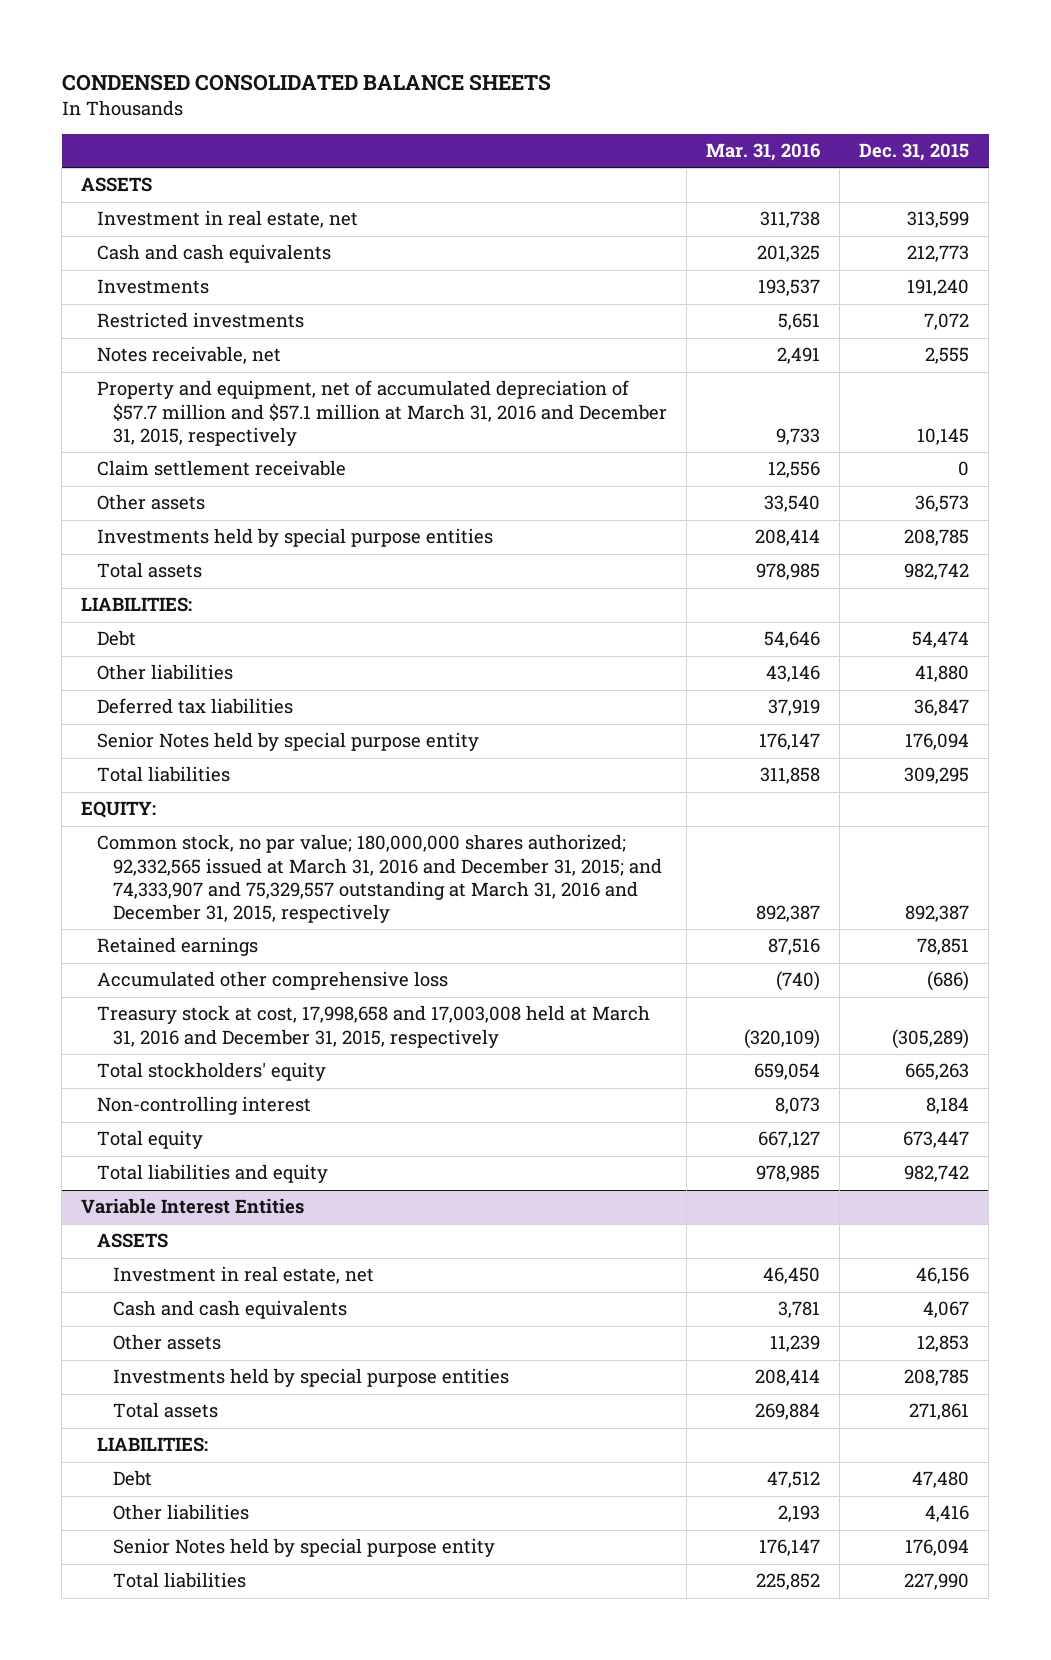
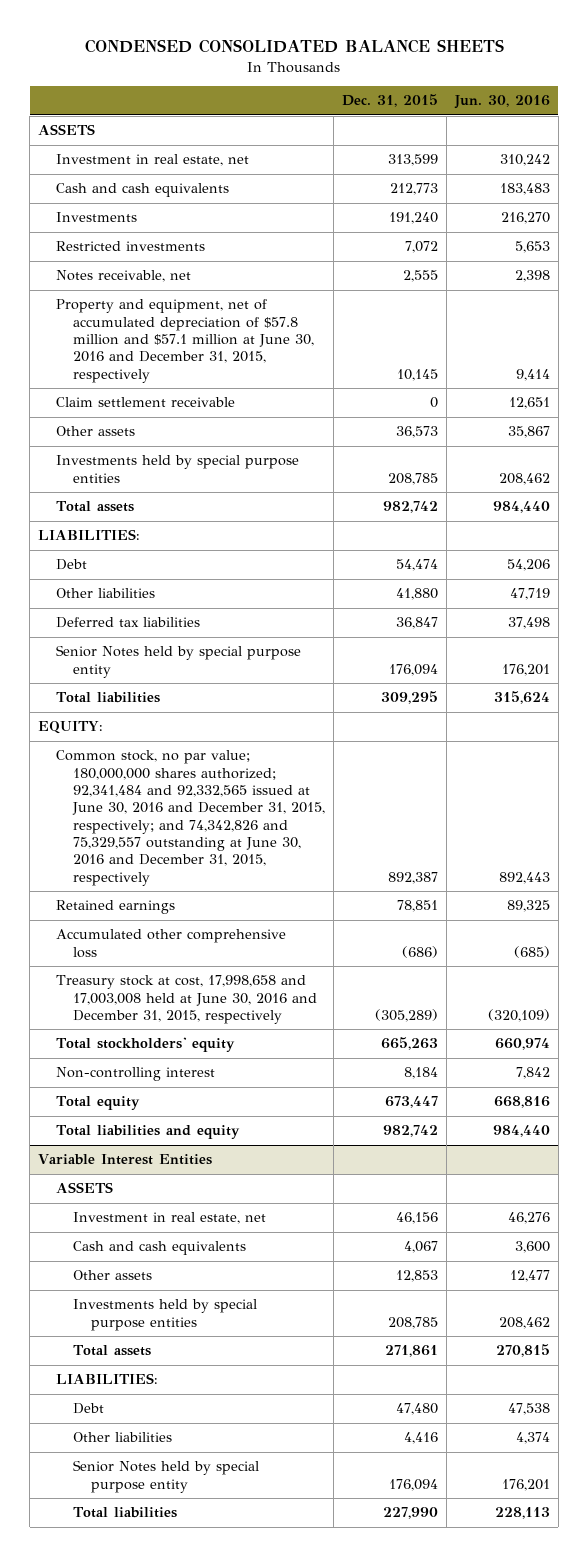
- | Mar. 31, 2016 | Dec. 31, 2015
+ | Dec. 31, 2015 | Jun. 30, 2016
- Property and equipment, net of accumulated depreciation of $57.7 million and $57.1 million at March 31, 2016 and December 31, 2015, respectively | 9,733 | 10,145
+ Property and equipment, net of accumulated depreciation of $57.8 million and $57.1 million at June 30, 2016 and December 31, 2015, respectively | 10,145 | 9,414
- Common stock, no par value; 180,000,000 shares authorized; 92,332,565 issued at March 31, 2016 and December 31, 2015; and 74,333,907 and 75,329,557 outstanding at March 31, 2016 and December 31, 2015, respectively | 892,387 | 892,387
+ Common stock, no par value; 180,000,000 shares authorized; 92,341,484 and 92,332,565 issued at June 30, 2016 and December 31, 2015, respectively; and 74,342,826 and 75,329,557 outstanding at June 30, 2016 and December 31, 2015, respectively | 892,387 | 892,443
- Treasury stock at cost, 17,998,658 and 17,003,008 held at March 31, 2016 and December 31, 2015, respectively | (320,109) | (305,289)
+ Treasury stock at cost, 17,998,658 and 17,003,008 held at June 30, 2016 and December 31, 2015, respectively | (305,289) | (320,109)

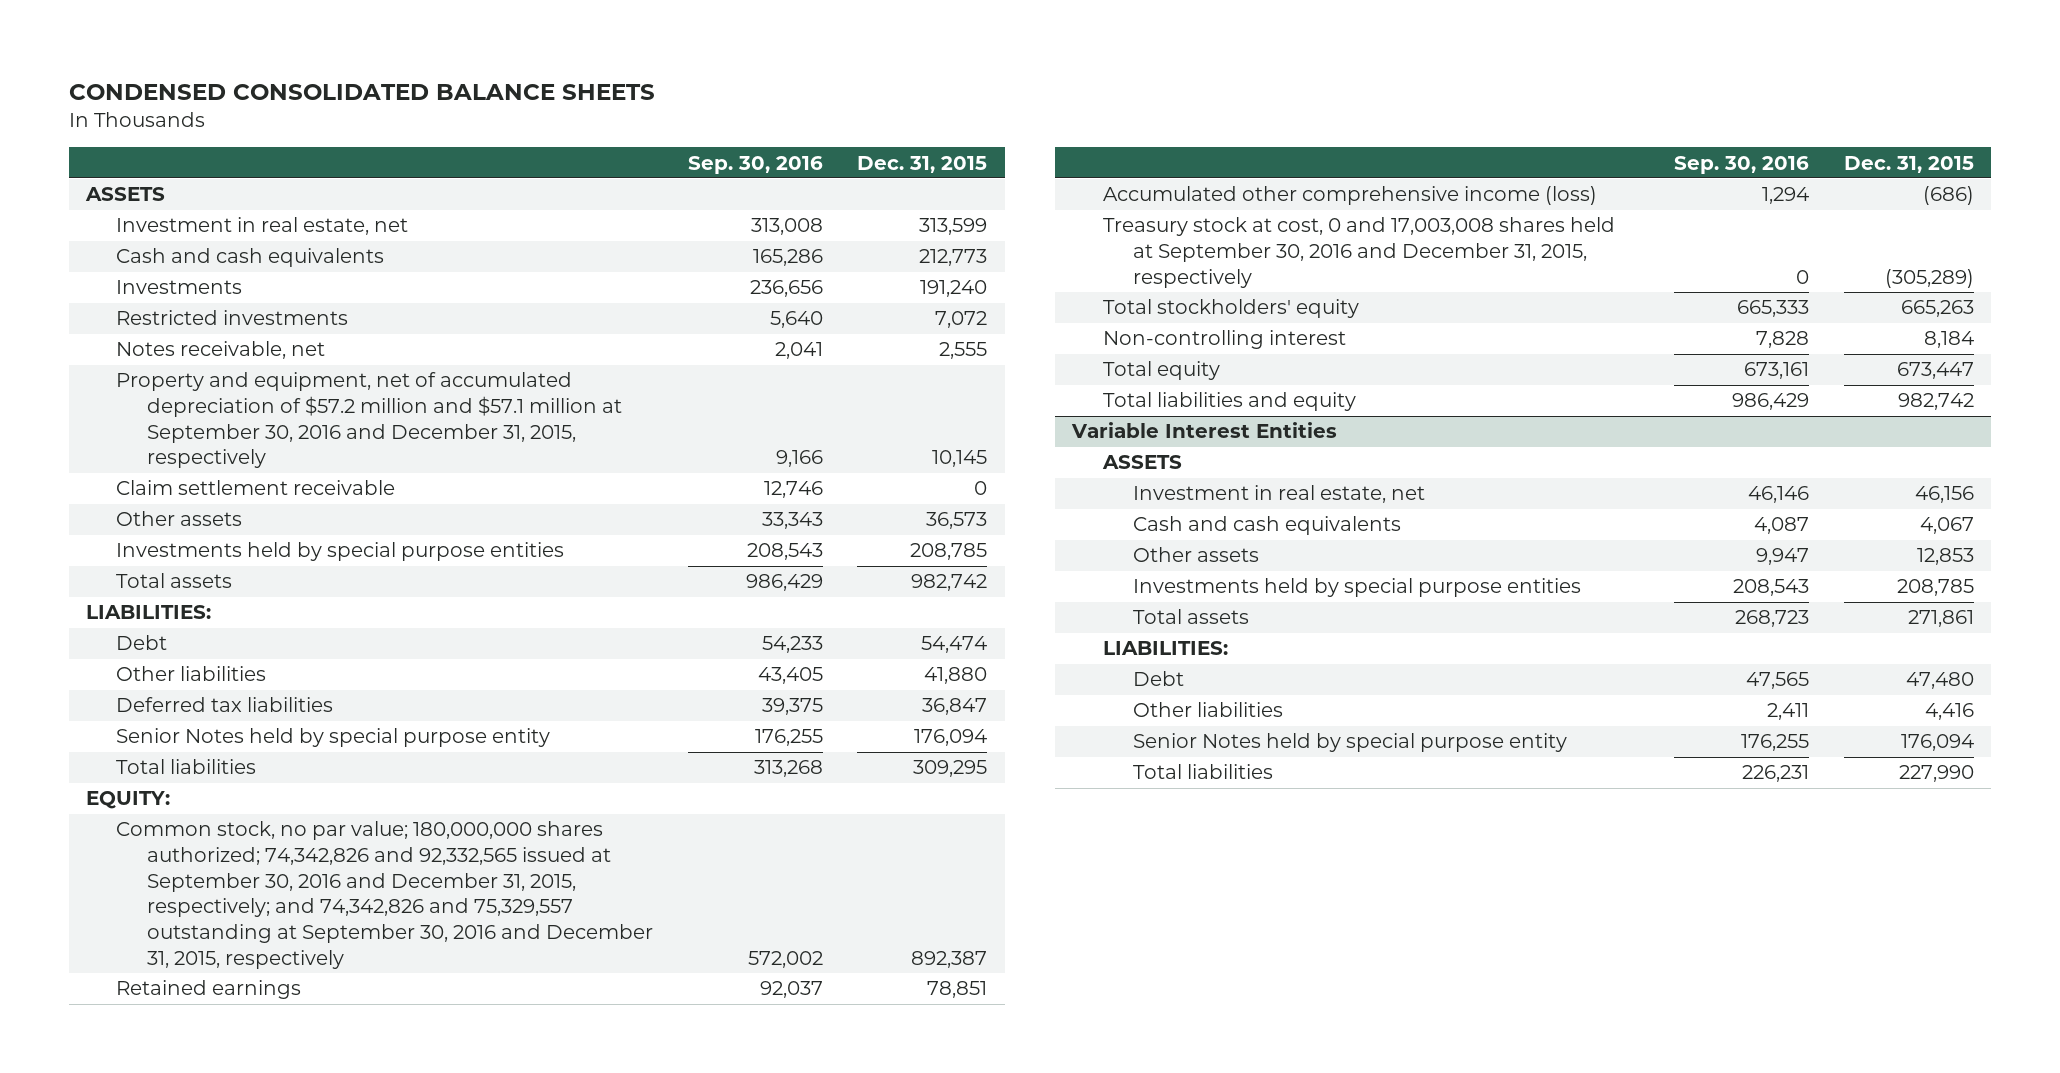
- | Dec. 31, 2015 | Jun. 30, 2016
+ | Sep. 30, 2016 | Dec. 31, 2015
- Property and equipment, net of accumulated depreciation of $57.8 million and $57.1 million at June 30, 2016 and December 31, 2015, respectively | 10,145 | 9,414
+ Property and equipment, net of accumulated depreciation of $57.2 million and $57.1 million at September 30, 2016 and December 31, 2015, respectively | 9,166 | 10,145
- Common stock, no par value; 180,000,000 shares authorized; 92,341,484 and 92,332,565 issued at June 30, 2016 and December 31, 2015, respectively; and 74,342,826 and 75,329,557 outstanding at June 30, 2016 and December 31, 2015, respectively | 892,387 | 892,443
+ Common stock, no par value; 180,000,000 shares authorized; 74,342,826 and 92,332,565 issued at September 30, 2016 and December 31, 2015, respectively; and 74,342,826 and 75,329,557 outstanding at September 30, 2016 and December 31, 2015, respectively | 572,002 | 892,387
- Accumulated other comprehensive loss | (686) | (685)
- Treasury stock at cost, 17,998,658 and 17,003,008 held at June 30, 2016 and December 31, 2015, respectively | (305,289) | (320,109)
+ Accumulated other comprehensive income (loss) | 1,294 | (686)
+ Treasury stock at cost, 0 and 17,003,008 shares held at September 30, 2016 and December 31, 2015, respectively | 0 | (305,289)

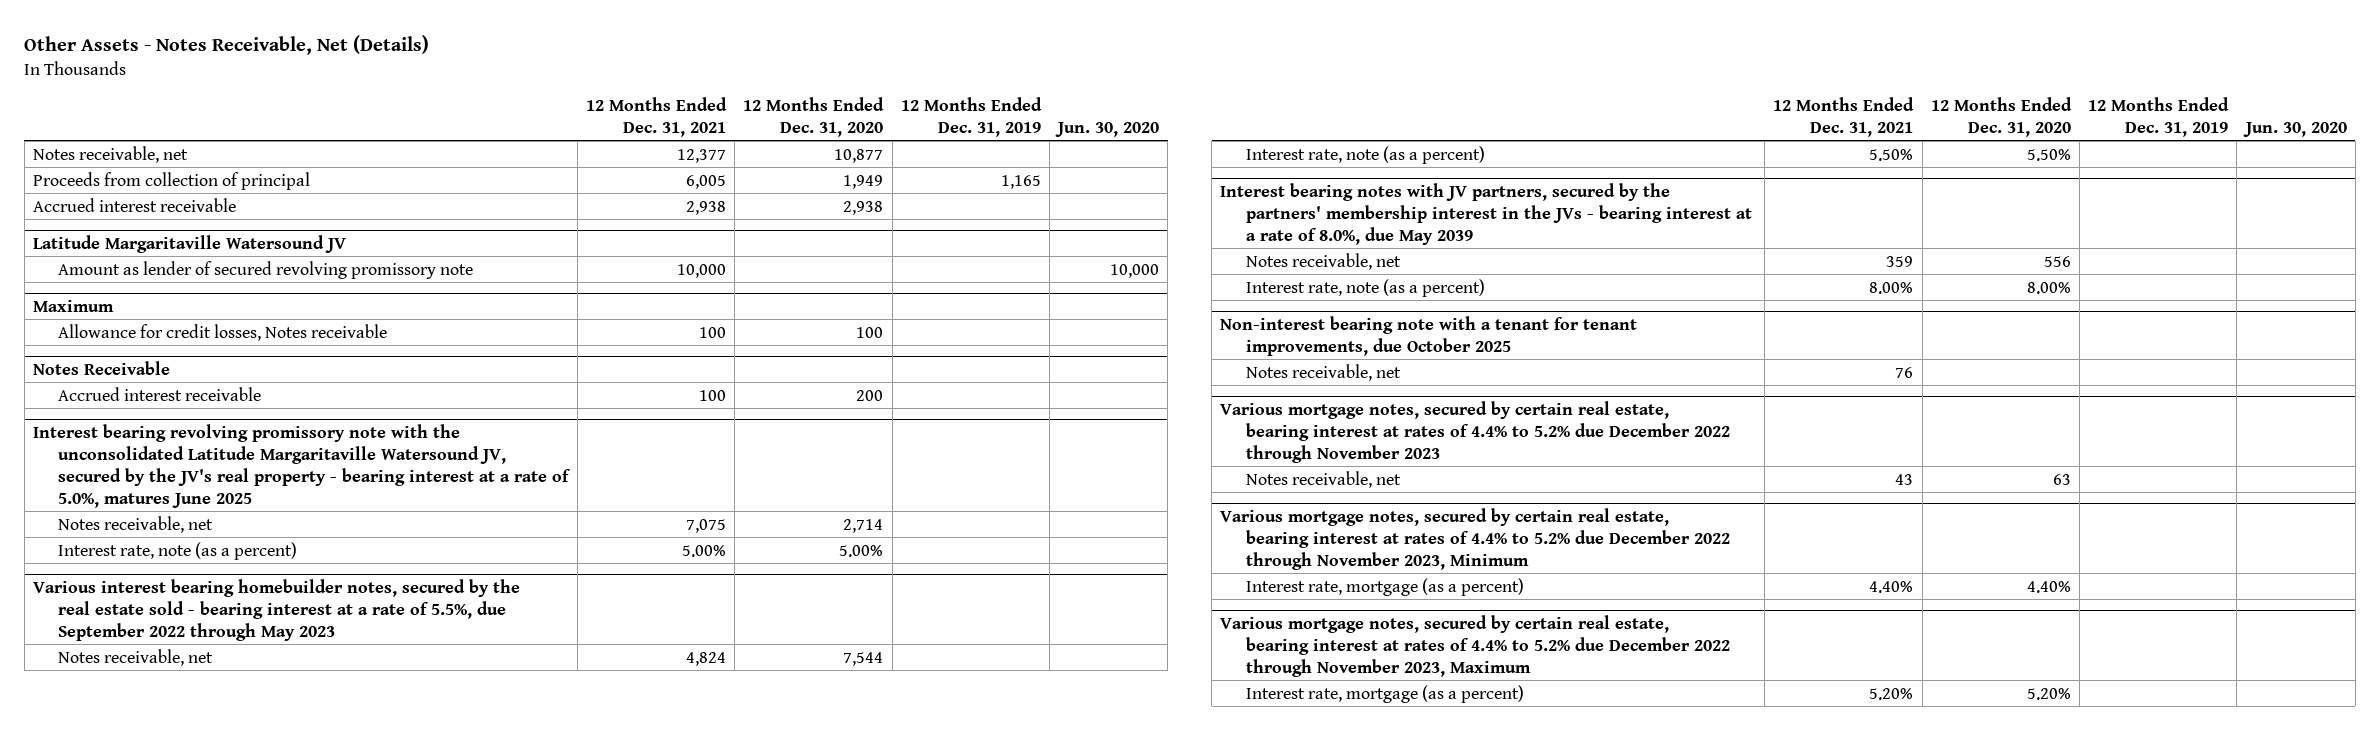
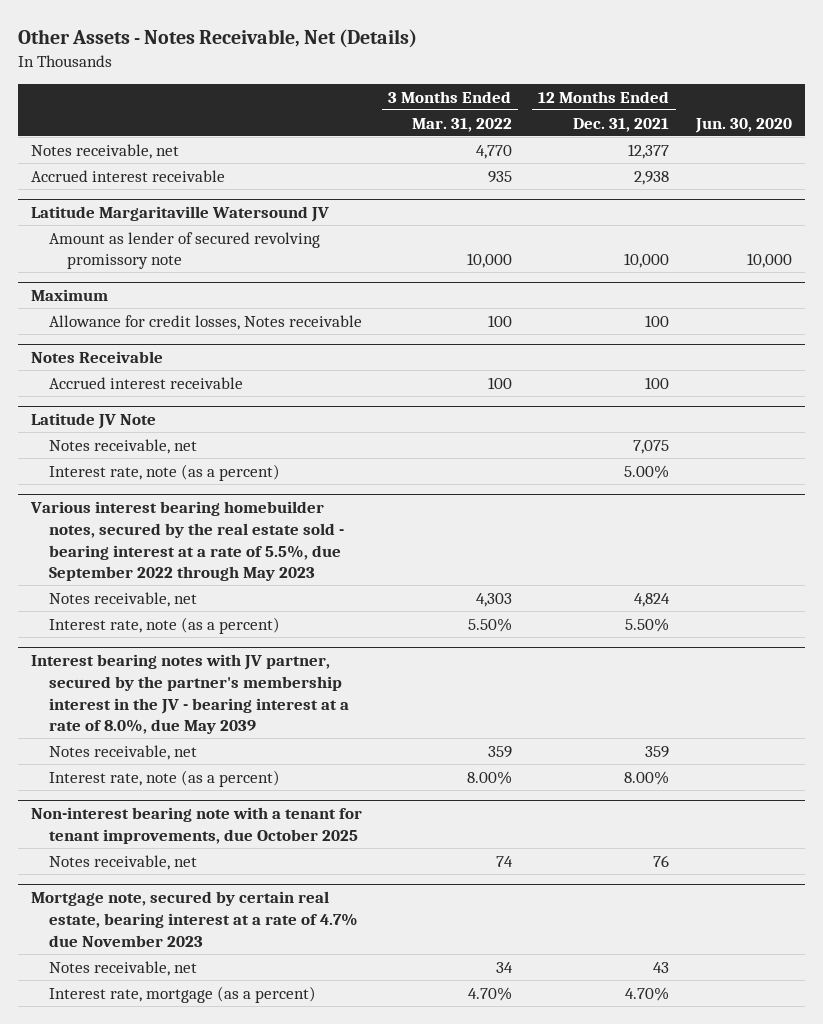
- | 12 Months Ended Dec. 31, 2021 | 12 Months Ended Dec. 31, 2020 | 12 Months Ended Dec. 31, 2019 | Jun. 30, 2020
+ | 3 Months Ended Mar. 31, 2022 | 12 Months Ended Dec. 31, 2021 | Jun. 30, 2020
- Proceeds from collection of principal | 6,005 | 1,949 | 1,165 |
- Interest bearing revolving promissory note with the unconsolidated Latitude Margaritaville Watersound JV, secured by the JV's real property - bearing interest at a rate of 5.0%, matures June 2025
+ Latitude JV Note
- Interest bearing notes with JV partners, secured by the partners' membership interest in the JVs - bearing interest at a rate of 8.0%, due May 2039
+ Interest bearing notes with JV partner, secured by the partner's membership interest in the JV - bearing interest at a rate of 8.0%, due May 2039
- Various mortgage notes, secured by certain real estate, bearing interest at rates of 4.4% to 5.2% due December 2022 through November 2023
+ Mortgage note, secured by certain real estate, bearing interest at a rate of 4.7% due November 2023
- Various mortgage notes, secured by certain real estate, bearing interest at rates of 4.4% to 5.2% due December 2022 through November 2023, Minimum
- Interest rate, mortgage (as a percent) | 4.40% | 4.40% | |
- Various mortgage notes, secured by certain real estate, bearing interest at rates of 4.4% to 5.2% due December 2022 through November 2023, Maximum
- Interest rate, mortgage (as a percent) | 5.20% | 5.20% | |
+ Interest rate, mortgage (as a percent) | 4.70% | 4.70% |

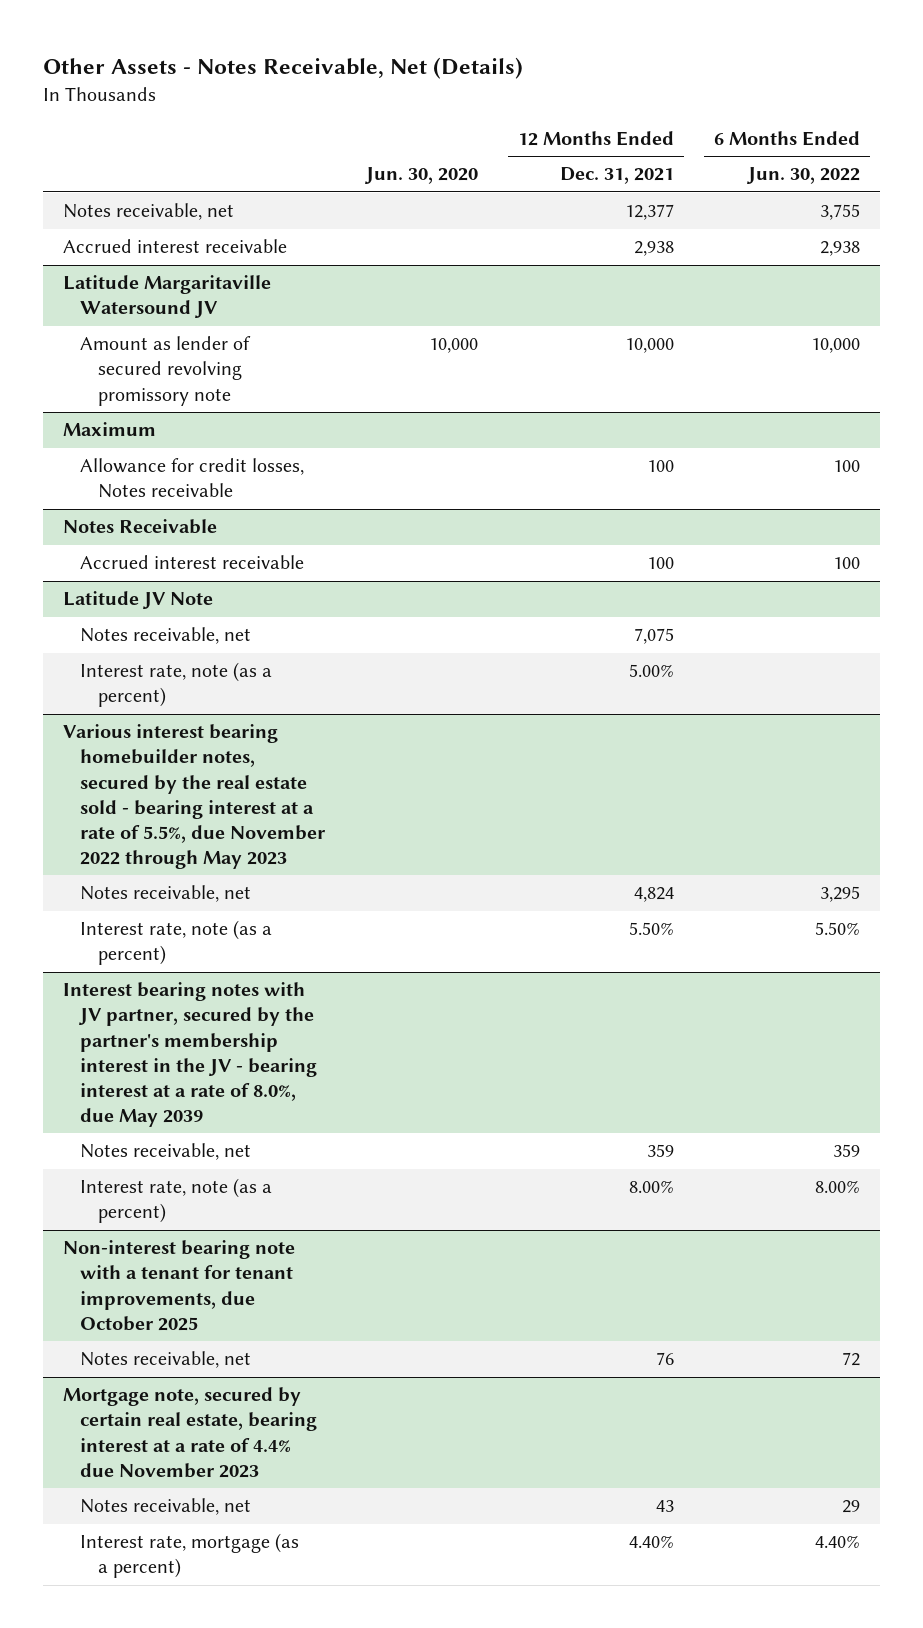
- | 3 Months Ended Mar. 31, 2022 | 12 Months Ended Dec. 31, 2021 | Jun. 30, 2020
+ | Jun. 30, 2020 | 12 Months Ended Dec. 31, 2021 | 6 Months Ended Jun. 30, 2022
- Various interest bearing homebuilder notes, secured by the real estate sold - bearing interest at a rate of 5.5%, due September 2022 through May 2023
+ Various interest bearing homebuilder notes, secured by the real estate sold - bearing interest at a rate of 5.5%, due November 2022 through May 2023
- Mortgage note, secured by certain real estate, bearing interest at a rate of 4.7% due November 2023
+ Mortgage note, secured by certain real estate, bearing interest at a rate of 4.4% due November 2023
- Interest rate, mortgage (as a percent) | 4.70% | 4.70% |
+ Interest rate, mortgage (as a percent) | | 4.40% | 4.40%

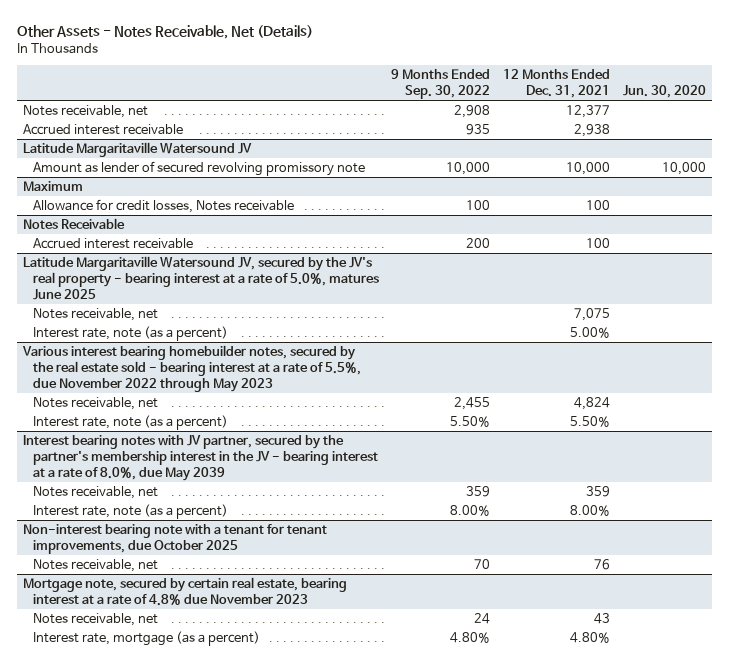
- | Jun. 30, 2020 | 12 Months Ended Dec. 31, 2021 | 6 Months Ended Jun. 30, 2022
+ | 9 Months Ended Sep. 30, 2022 | 12 Months Ended Dec. 31, 2021 | Jun. 30, 2020
- Latitude JV Note
+ Latitude Margaritaville Watersound JV, secured by the JV's real property - bearing interest at a rate of 5.0%, matures June 2025
- Mortgage note, secured by certain real estate, bearing interest at a rate of 4.4% due November 2023
+ Mortgage note, secured by certain real estate, bearing interest at a rate of 4.8% due November 2023
- Interest rate, mortgage (as a percent) | | 4.40% | 4.40%
+ Interest rate, mortgage (as a percent) | 4.80% | 4.80% |

